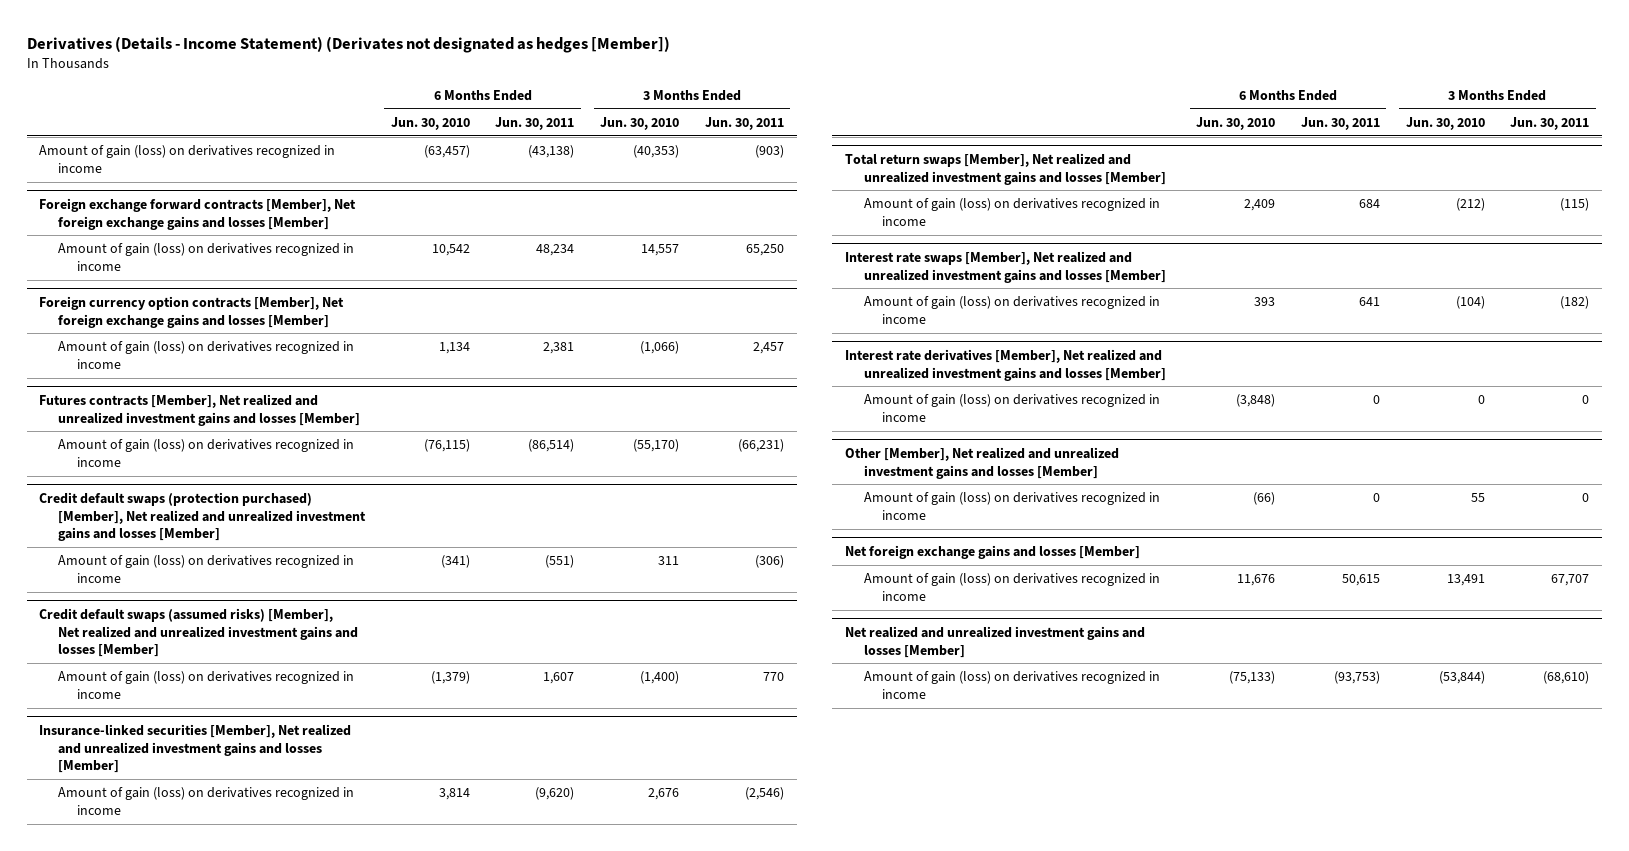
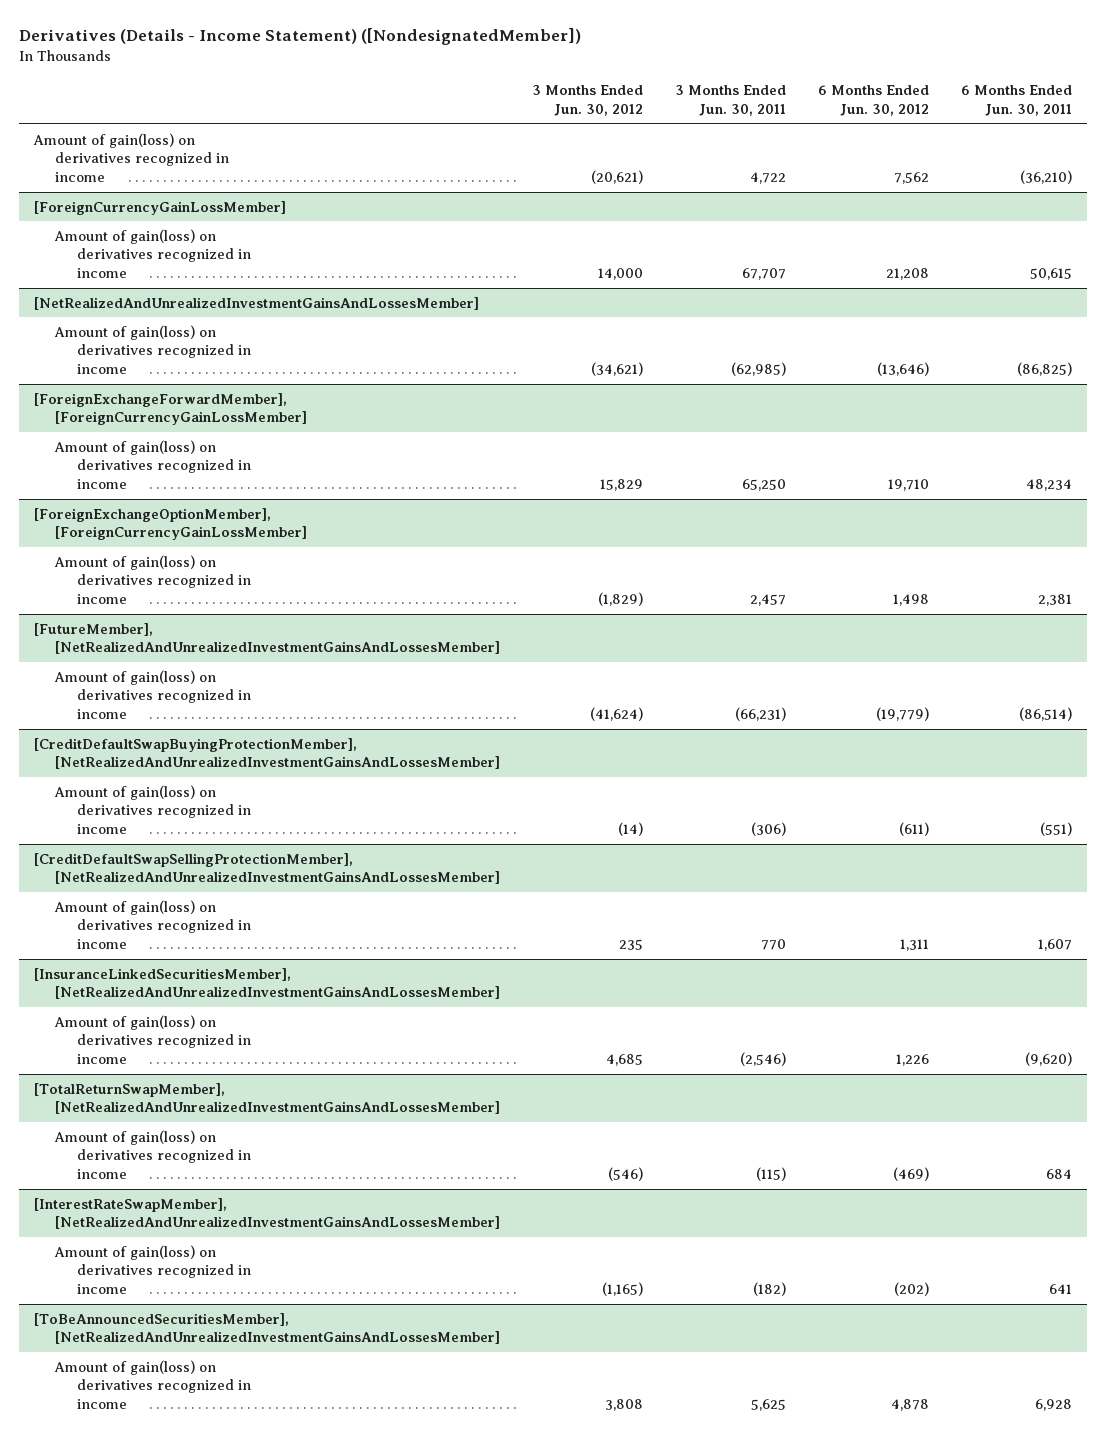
- Derivatives (Details - Income Statement) (Derivates not designated as hedges [Member])
+ Derivatives (Details - Income Statement) ([NondesignatedMember])
- | 6 Months Ended Jun. 30, 2010 | 6 Months Ended Jun. 30, 2011 | 3 Months Ended Jun. 30, 2010 | 3 Months Ended Jun. 30, 2011
+ | 3 Months Ended Jun. 30, 2012 | 3 Months Ended Jun. 30, 2011 | 6 Months Ended Jun. 30, 2012 | 6 Months Ended Jun. 30, 2011
- Amount of gain (loss) on derivatives recognized in income | (63,457) | (43,138) | (40,353) | (903)
- Foreign exchange forward contracts [Member], Net foreign exchange gains and losses [Member]
- Amount of gain (loss) on derivatives recognized in income | 10,542 | 48,234 | 14,557 | 65,250
- Foreign currency option contracts [Member], Net foreign exchange gains and losses [Member]
- Amount of gain (loss) on derivatives recognized in income | 1,134 | 2,381 | (1,066) | 2,457
- Futures contracts [Member], Net realized and unrealized investment gains and losses [Member]
- Amount of gain (loss) on derivatives recognized in income | (76,115) | (86,514) | (55,170) | (66,231)
- Credit default swaps (protection purchased) [Member], Net realized and unrealized investment gains and losses [Member]
- Amount of gain (loss) on derivatives recognized in income | (341) | (551) | 311 | (306)
- Credit default swaps (assumed risks) [Member], Net realized and unrealized investment gains and losses [Member]
- Amount of gain (loss) on derivatives recognized in income | (1,379) | 1,607 | (1,400) | 770
- Insurance-linked securities [Member], Net realized and unrealized investment gains and losses [Member]
- Amount of gain (loss) on derivatives recognized in income | 3,814 | (9,620) | 2,676 | (2,546)
- Total return swaps [Member], Net realized and unrealized investment gains and losses [Member]
- Amount of gain (loss) on derivatives recognized in income | 2,409 | 684 | (212) | (115)
- Interest rate swaps [Member], Net realized and unrealized investment gains and losses [Member]
- Amount of gain (loss) on derivatives recognized in income | 393 | 641 | (104) | (182)
- Interest rate derivatives [Member], Net realized and unrealized investment gains and losses [Member]
- Amount of gain (loss) on derivatives recognized in income | (3,848) | 0 | 0 | 0
- Other [Member], Net realized and unrealized investment gains and losses [Member]
- Amount of gain (loss) on derivatives recognized in income | (66) | 0 | 55 | 0
- Net foreign exchange gains and losses [Member]
- Amount of gain (loss) on derivatives recognized in income | 11,676 | 50,615 | 13,491 | 67,707
- Net realized and unrealized investment gains and losses [Member]
- Amount of gain (loss) on derivatives recognized in income | (75,133) | (93,753) | (53,844) | (68,610)
+ Amount of gain(loss) on derivatives recognized in income | (20,621) | 4,722 | 7,562 | (36,210)
+ [ForeignCurrencyGainLossMember]
+ Amount of gain(loss) on derivatives recognized in income | 14,000 | 67,707 | 21,208 | 50,615
+ [NetRealizedAndUnrealizedInvestmentGainsAndLossesMember]
+ Amount of gain(loss) on derivatives recognized in income | (34,621) | (62,985) | (13,646) | (86,825)
+ [ForeignExchangeForwardMember], [ForeignCurrencyGainLossMember]
+ Amount of gain(loss) on derivatives recognized in income | 15,829 | 65,250 | 19,710 | 48,234
+ [ForeignExchangeOptionMember], [ForeignCurrencyGainLossMember]
+ Amount of gain(loss) on derivatives recognized in income | (1,829) | 2,457 | 1,498 | 2,381
+ [FutureMember], [NetRealizedAndUnrealizedInvestmentGainsAndLossesMember]
+ Amount of gain(loss) on derivatives recognized in income | (41,624) | (66,231) | (19,779) | (86,514)
+ [CreditDefaultSwapBuyingProtectionMember], [NetRealizedAndUnrealizedInvestmentGainsAndLossesMember]
+ Amount of gain(loss) on derivatives recognized in income | (14) | (306) | (611) | (551)
+ [CreditDefaultSwapSellingProtectionMember], [NetRealizedAndUnrealizedInvestmentGainsAndLossesMember]
+ Amount of gain(loss) on derivatives recognized in income | 235 | 770 | 1,311 | 1,607
+ [InsuranceLinkedSecuritiesMember], [NetRealizedAndUnrealizedInvestmentGainsAndLossesMember]
+ Amount of gain(loss) on derivatives recognized in income | 4,685 | (2,546) | 1,226 | (9,620)
+ [TotalReturnSwapMember], [NetRealizedAndUnrealizedInvestmentGainsAndLossesMember]
+ Amount of gain(loss) on derivatives recognized in income | (546) | (115) | (469) | 684
+ [InterestRateSwapMember], [NetRealizedAndUnrealizedInvestmentGainsAndLossesMember]
+ Amount of gain(loss) on derivatives recognized in income | (1,165) | (182) | (202) | 641
+ [ToBeAnnouncedSecuritiesMember], [NetRealizedAndUnrealizedInvestmentGainsAndLossesMember]
+ Amount of gain(loss) on derivatives recognized in income | 3,808 | 5,625 | 4,878 | 6,928

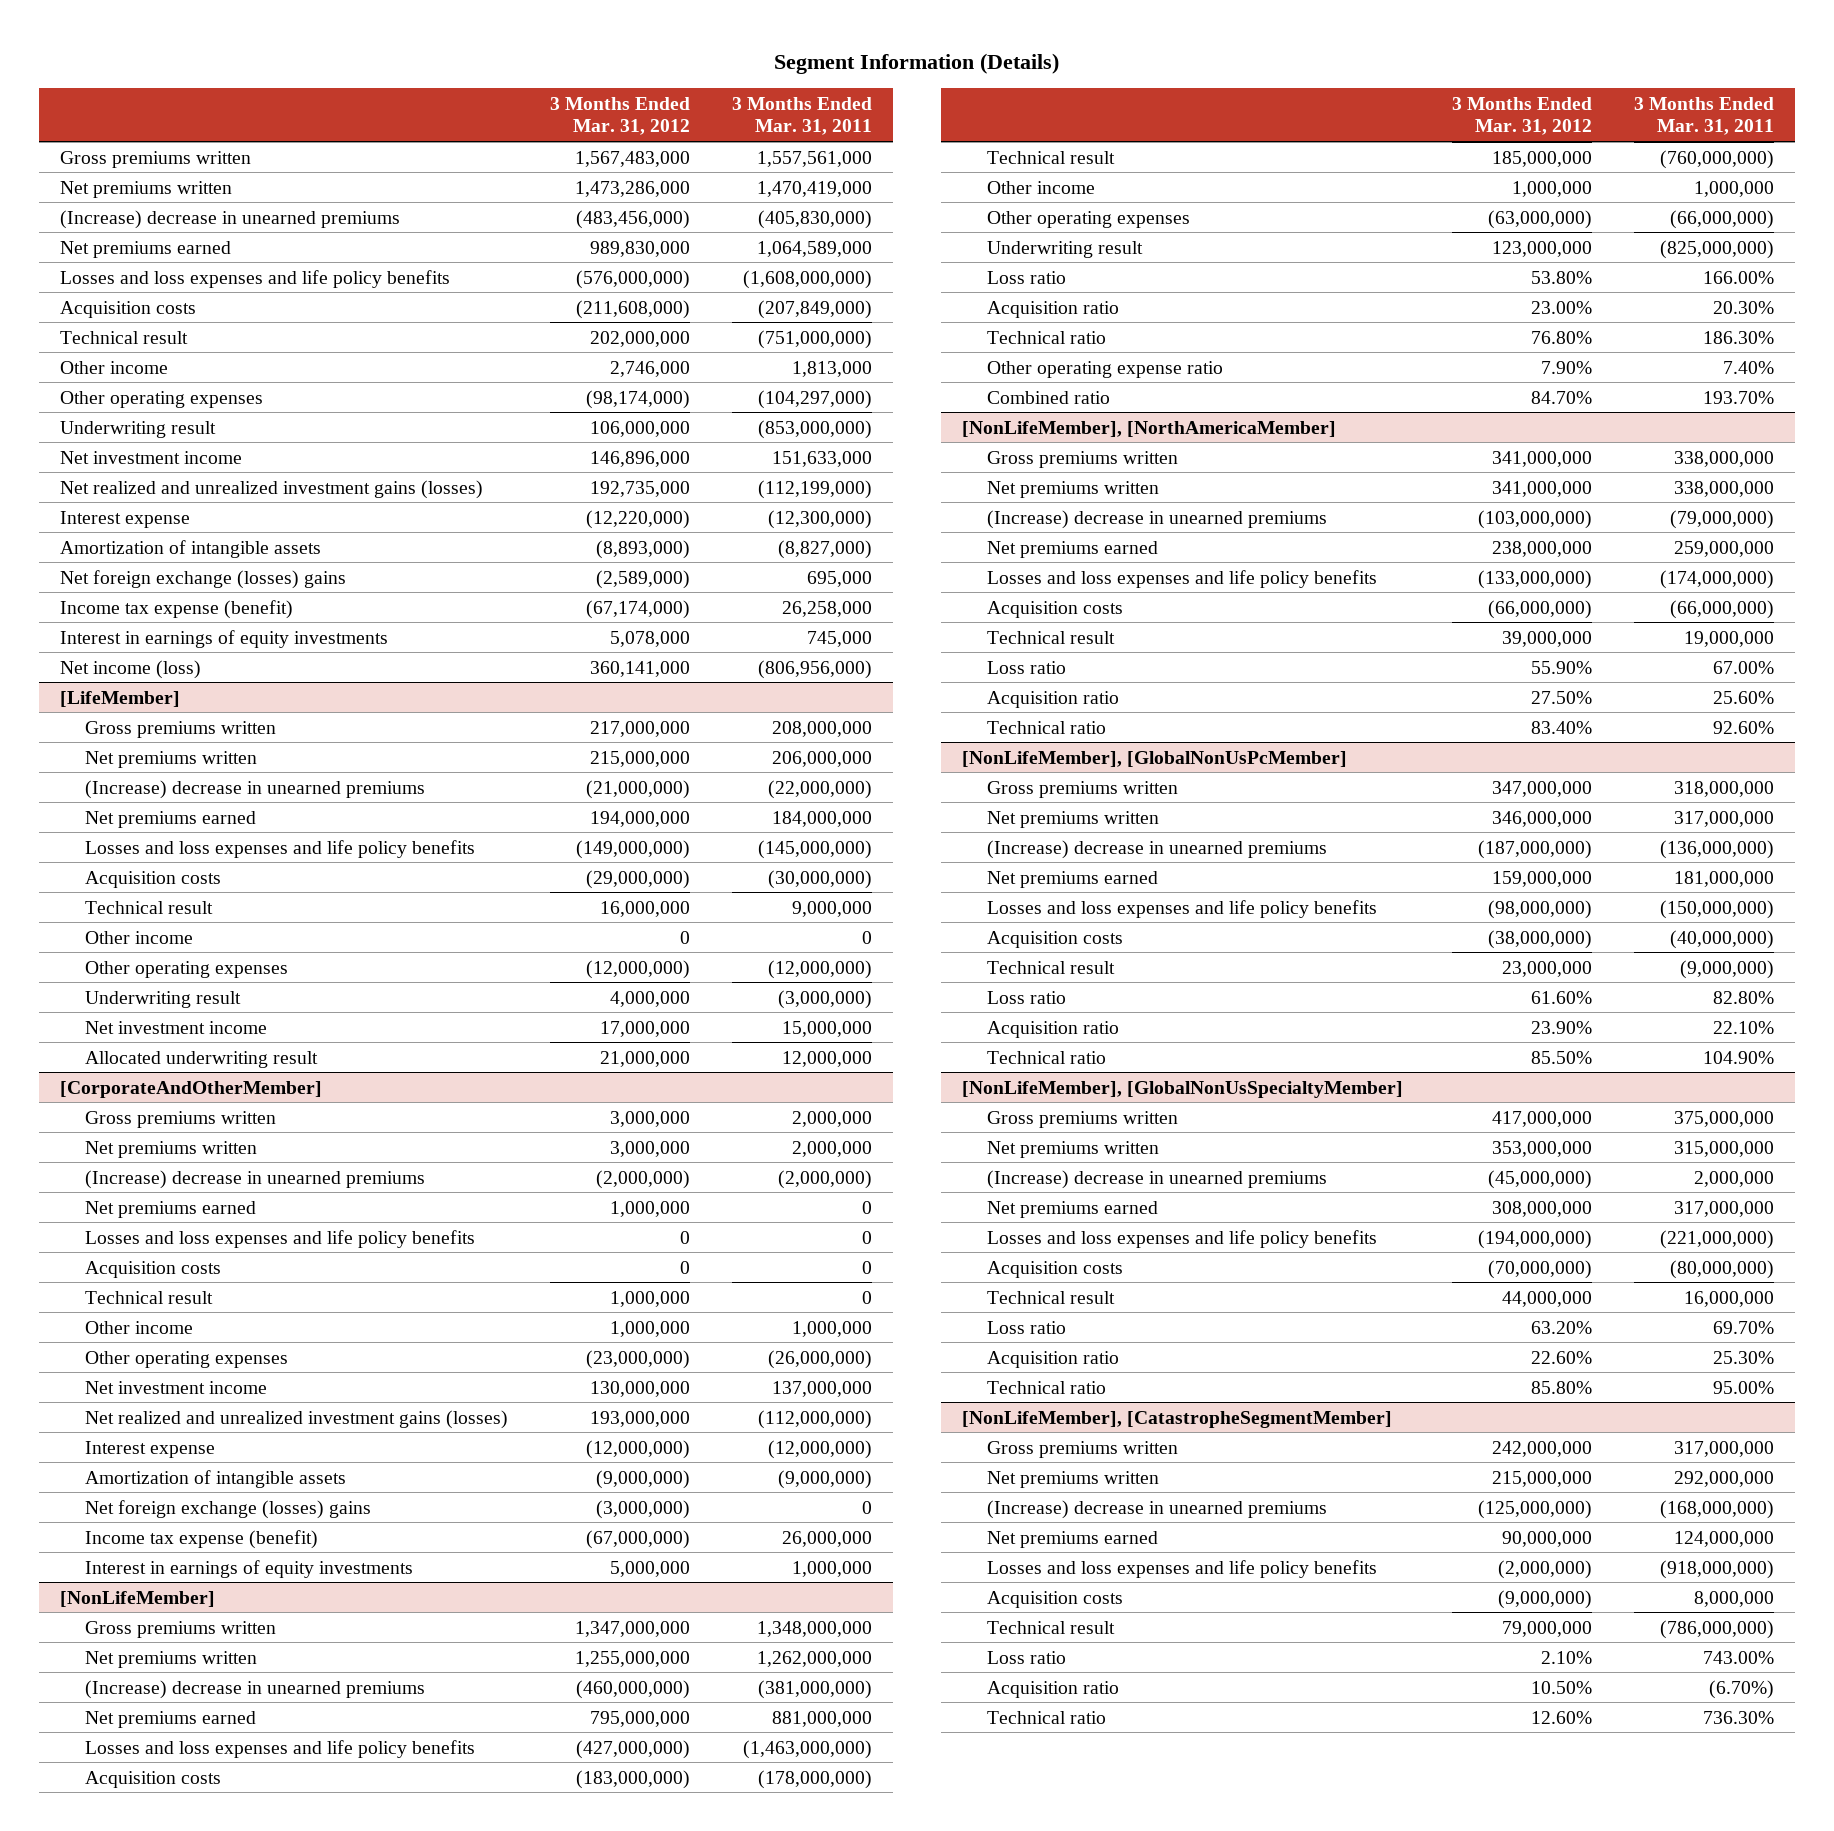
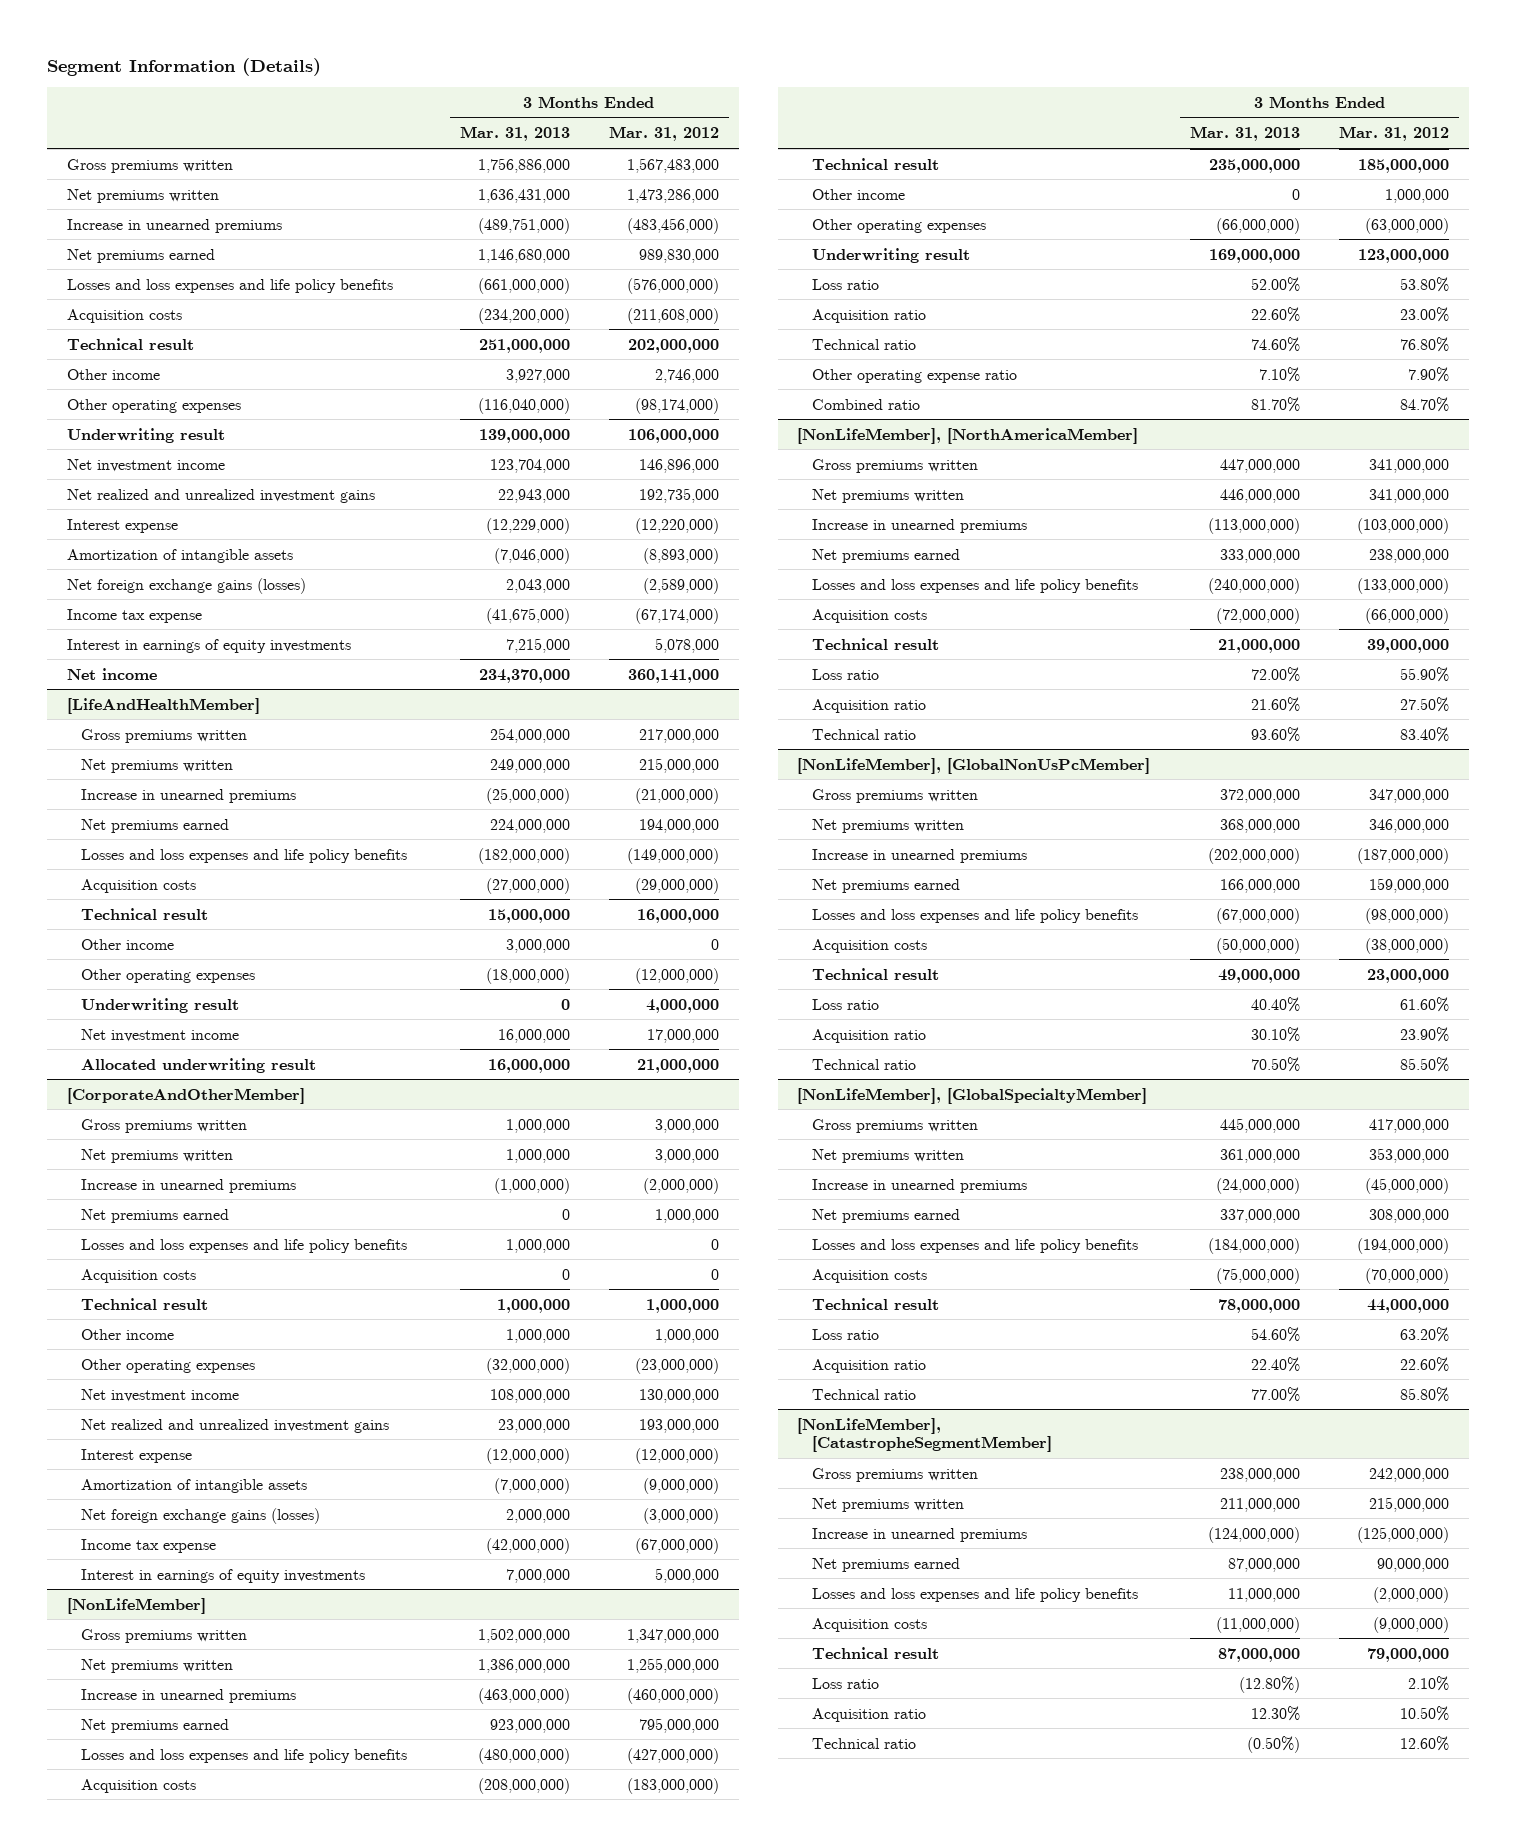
- | 3 Months Ended Mar. 31, 2012 | 3 Months Ended Mar. 31, 2011
+ | 3 Months Ended Mar. 31, 2013 | 3 Months Ended Mar. 31, 2012
- (Increase) decrease in unearned premiums | (483,456,000) | (405,830,000)
+ Increase in unearned premiums | (489,751,000) | (483,456,000)
- Net realized and unrealized investment gains (losses) | 192,735,000 | (112,199,000)
+ Net realized and unrealized investment gains | 22,943,000 | 192,735,000
- Net foreign exchange (losses) gains | (2,589,000) | 695,000
- Income tax expense (benefit) | (67,174,000) | 26,258,000
+ Net foreign exchange gains (losses) | 2,043,000 | (2,589,000)
+ Income tax expense | (41,675,000) | (67,174,000)
- Net income (loss) | 360,141,000 | (806,956,000)
- [LifeMember]
+ Net income | 234,370,000 | 360,141,000
+ [LifeAndHealthMember]
- (Increase) decrease in unearned premiums | (21,000,000) | (22,000,000)
+ Increase in unearned premiums | (25,000,000) | (21,000,000)
@ [CorporateAndOtherMember]
- (Increase) decrease in unearned premiums | (2,000,000) | (2,000,000)
+ Increase in unearned premiums | (1,000,000) | (2,000,000)
- Net realized and unrealized investment gains (losses) | 193,000,000 | (112,000,000)
+ Net realized and unrealized investment gains | 23,000,000 | 193,000,000
- Net foreign exchange (losses) gains | (3,000,000) | 0
- Income tax expense (benefit) | (67,000,000) | 26,000,000
+ Net foreign exchange gains (losses) | 2,000,000 | (3,000,000)
+ Income tax expense | (42,000,000) | (67,000,000)
@ [NonLifeMember]
- (Increase) decrease in unearned premiums | (460,000,000) | (381,000,000)
+ Increase in unearned premiums | (463,000,000) | (460,000,000)
@ [NonLifeMember], [NorthAmericaMember]
- (Increase) decrease in unearned premiums | (103,000,000) | (79,000,000)
+ Increase in unearned premiums | (113,000,000) | (103,000,000)
@ [NonLifeMember], [GlobalNonUsPcMember]
- (Increase) decrease in unearned premiums | (187,000,000) | (136,000,000)
+ Increase in unearned premiums | (202,000,000) | (187,000,000)
- [NonLifeMember], [GlobalNonUsSpecialtyMember]
+ [NonLifeMember], [GlobalSpecialtyMember]
- (Increase) decrease in unearned premiums | (45,000,000) | 2,000,000
+ Increase in unearned premiums | (24,000,000) | (45,000,000)
@ [NonLifeMember], [CatastropheSegmentMember]
- (Increase) decrease in unearned premiums | (125,000,000) | (168,000,000)
+ Increase in unearned premiums | (124,000,000) | (125,000,000)

